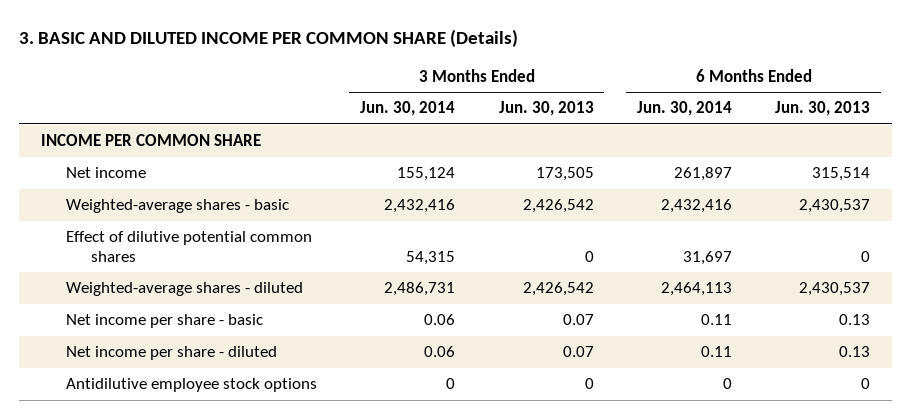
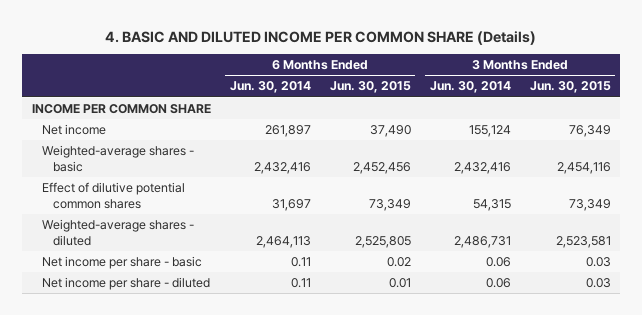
- 3. BASIC AND DILUTED INCOME PER COMMON SHARE (Details)
+ 4. BASIC AND DILUTED INCOME PER COMMON SHARE (Details)
- | 3 Months Ended Jun. 30, 2014 | 3 Months Ended Jun. 30, 2013 | 6 Months Ended Jun. 30, 2014 | 6 Months Ended Jun. 30, 2013
+ | 6 Months Ended Jun. 30, 2014 | 6 Months Ended Jun. 30, 2015 | 3 Months Ended Jun. 30, 2014 | 3 Months Ended Jun. 30, 2015
- Antidilutive employee stock options | 0 | 0 | 0 | 0

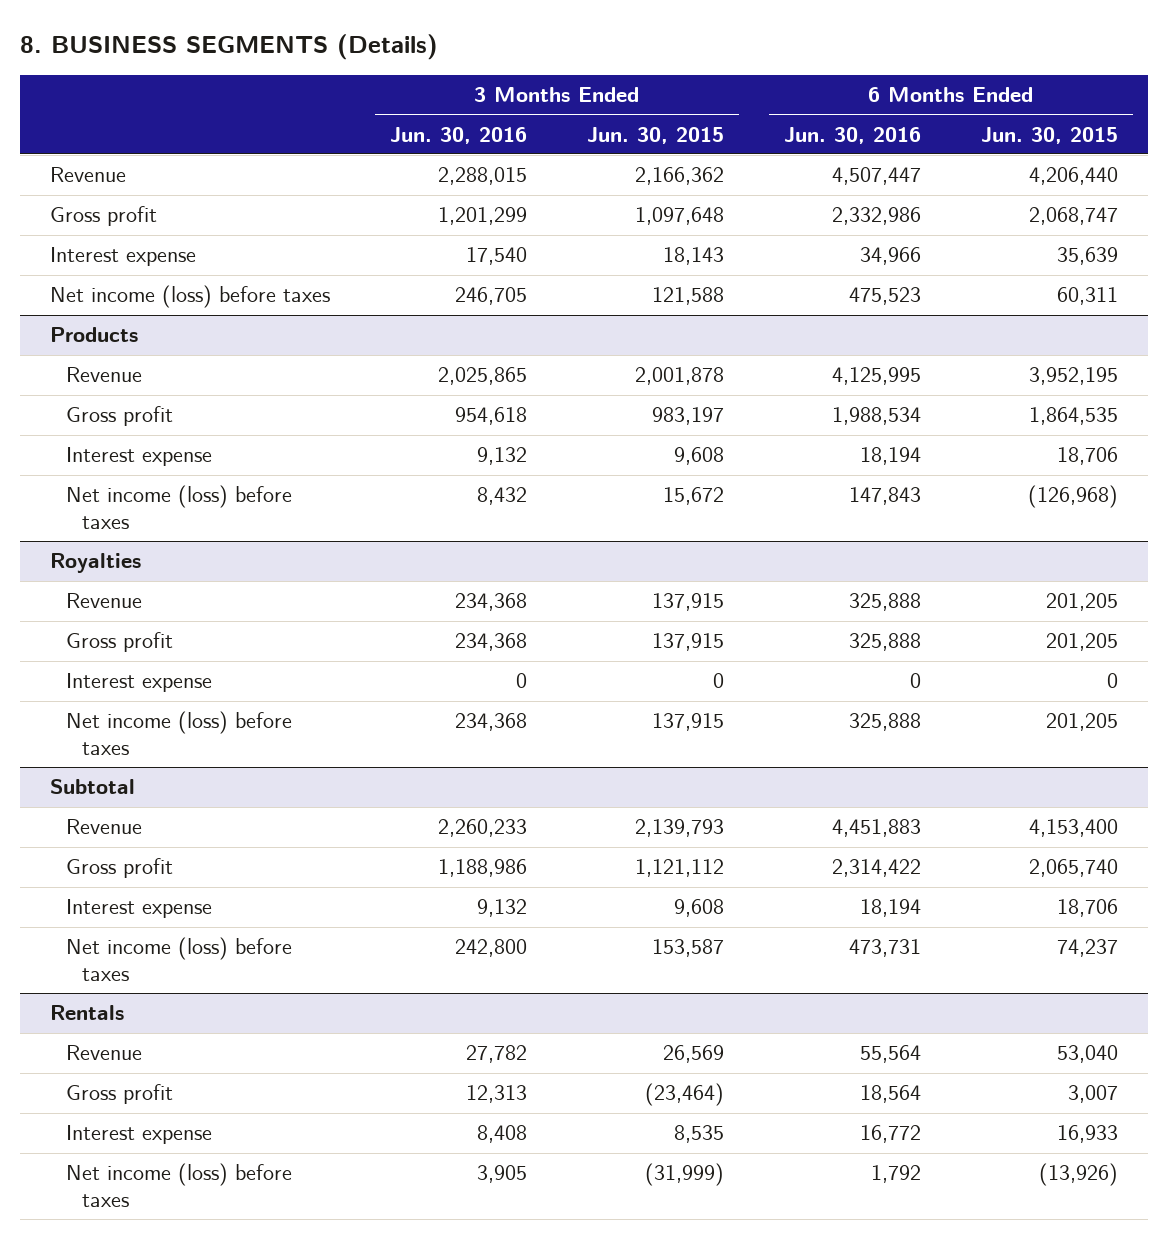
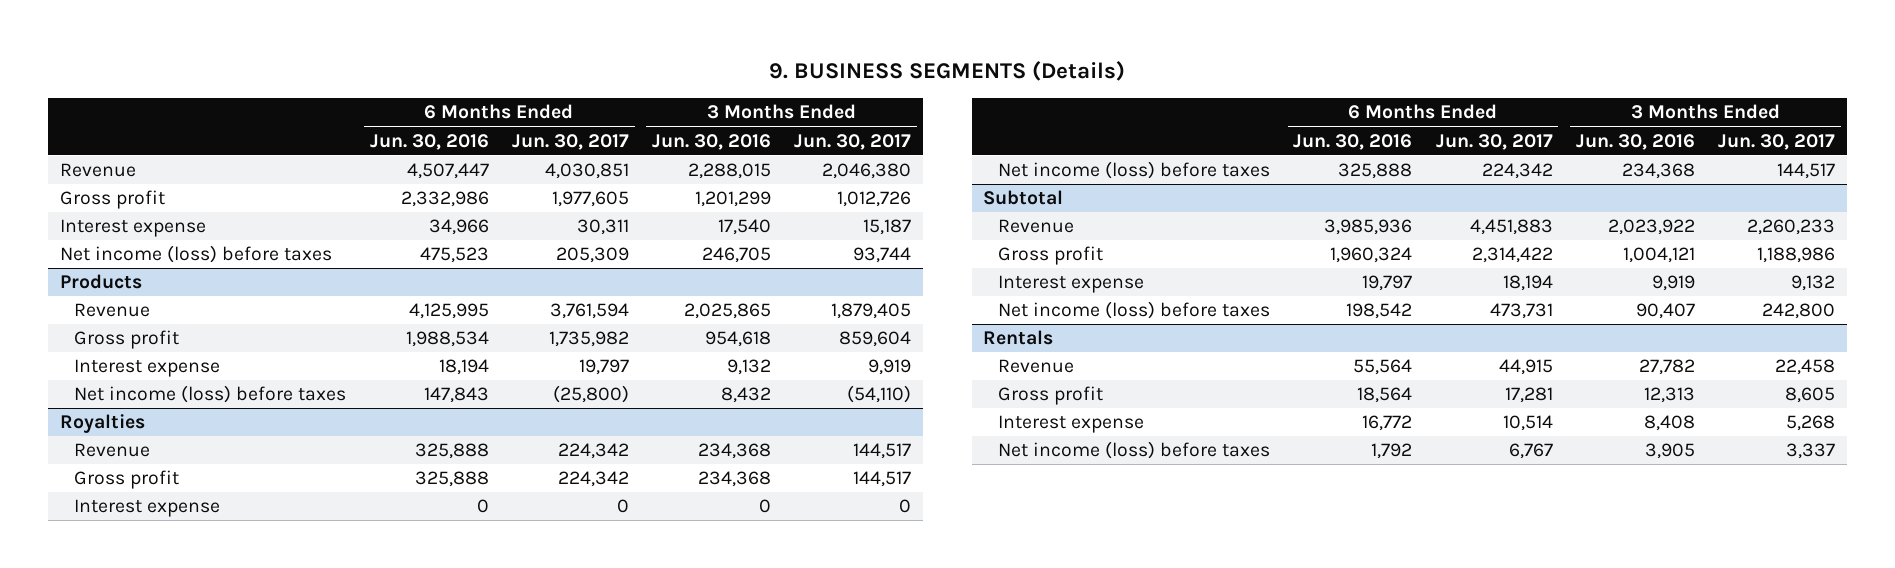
- 8. BUSINESS SEGMENTS (Details)
+ 9. BUSINESS SEGMENTS (Details)
- | 3 Months Ended Jun. 30, 2016 | 3 Months Ended Jun. 30, 2015 | 6 Months Ended Jun. 30, 2016 | 6 Months Ended Jun. 30, 2015
+ | 6 Months Ended Jun. 30, 2016 | 6 Months Ended Jun. 30, 2017 | 3 Months Ended Jun. 30, 2016 | 3 Months Ended Jun. 30, 2017
@ Subtotal
- Revenue | 2,260,233 | 2,139,793 | 4,451,883 | 4,153,400
- Gross profit | 1,188,986 | 1,121,112 | 2,314,422 | 2,065,740
- Interest expense | 9,132 | 9,608 | 18,194 | 18,706
- Net income (loss) before taxes | 242,800 | 153,587 | 473,731 | 74,237
+ Revenue | 3,985,936 | 4,451,883 | 2,023,922 | 2,260,233
+ Gross profit | 1,960,324 | 2,314,422 | 1,004,121 | 1,188,986
+ Interest expense | 19,797 | 18,194 | 9,919 | 9,132
+ Net income (loss) before taxes | 198,542 | 473,731 | 90,407 | 242,800

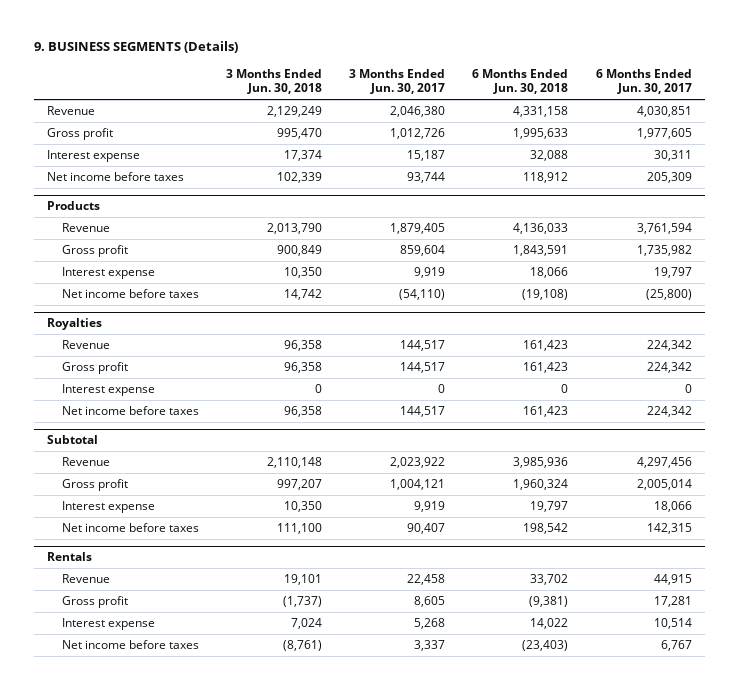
- | 6 Months Ended Jun. 30, 2016 | 6 Months Ended Jun. 30, 2017 | 3 Months Ended Jun. 30, 2016 | 3 Months Ended Jun. 30, 2017
+ | 3 Months Ended Jun. 30, 2018 | 3 Months Ended Jun. 30, 2017 | 6 Months Ended Jun. 30, 2018 | 6 Months Ended Jun. 30, 2017
- Net income (loss) before taxes | 475,523 | 205,309 | 246,705 | 93,744
+ Net income before taxes | 102,339 | 93,744 | 118,912 | 205,309
@ Products
- Net income (loss) before taxes | 147,843 | (25,800) | 8,432 | (54,110)
+ Net income before taxes | 14,742 | (54,110) | (19,108) | (25,800)
@ Royalties
- Net income (loss) before taxes | 325,888 | 224,342 | 234,368 | 144,517
+ Net income before taxes | 96,358 | 144,517 | 161,423 | 224,342
@ Subtotal
- Revenue | 3,985,936 | 4,451,883 | 2,023,922 | 2,260,233
- Gross profit | 1,960,324 | 2,314,422 | 1,004,121 | 1,188,986
- Interest expense | 19,797 | 18,194 | 9,919 | 9,132
- Net income (loss) before taxes | 198,542 | 473,731 | 90,407 | 242,800
+ Revenue | 2,110,148 | 2,023,922 | 3,985,936 | 4,297,456
+ Gross profit | 997,207 | 1,004,121 | 1,960,324 | 2,005,014
+ Interest expense | 10,350 | 9,919 | 19,797 | 18,066
+ Net income before taxes | 111,100 | 90,407 | 198,542 | 142,315
@ Rentals
- Net income (loss) before taxes | 1,792 | 6,767 | 3,905 | 3,337
+ Net income before taxes | (8,761) | 3,337 | (23,403) | 6,767

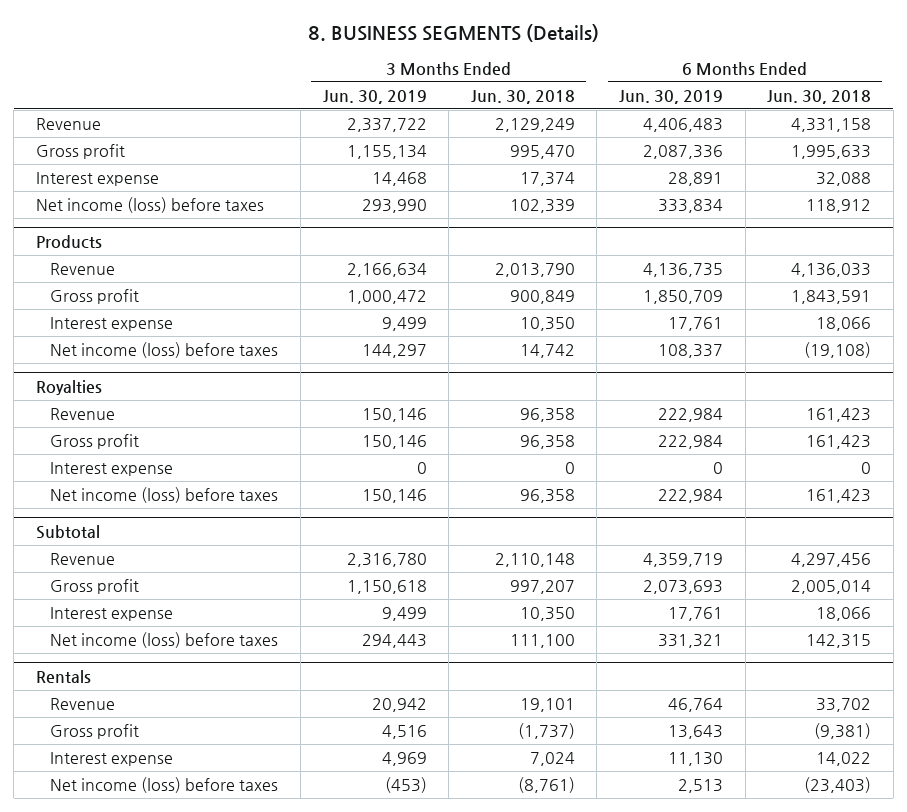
- 9. BUSINESS SEGMENTS (Details)
+ 8. BUSINESS SEGMENTS (Details)
- | 3 Months Ended Jun. 30, 2018 | 3 Months Ended Jun. 30, 2017 | 6 Months Ended Jun. 30, 2018 | 6 Months Ended Jun. 30, 2017
+ | 3 Months Ended Jun. 30, 2019 | 3 Months Ended Jun. 30, 2018 | 6 Months Ended Jun. 30, 2019 | 6 Months Ended Jun. 30, 2018
- Net income before taxes | 102,339 | 93,744 | 118,912 | 205,309
+ Net income (loss) before taxes | 293,990 | 102,339 | 333,834 | 118,912
@ Products
- Net income before taxes | 14,742 | (54,110) | (19,108) | (25,800)
+ Net income (loss) before taxes | 144,297 | 14,742 | 108,337 | (19,108)
@ Royalties
- Net income before taxes | 96,358 | 144,517 | 161,423 | 224,342
+ Net income (loss) before taxes | 150,146 | 96,358 | 222,984 | 161,423
@ Subtotal
- Revenue | 2,110,148 | 2,023,922 | 3,985,936 | 4,297,456
- Gross profit | 997,207 | 1,004,121 | 1,960,324 | 2,005,014
- Interest expense | 10,350 | 9,919 | 19,797 | 18,066
- Net income before taxes | 111,100 | 90,407 | 198,542 | 142,315
+ Revenue | 2,316,780 | 2,110,148 | 4,359,719 | 4,297,456
+ Gross profit | 1,150,618 | 997,207 | 2,073,693 | 2,005,014
+ Interest expense | 9,499 | 10,350 | 17,761 | 18,066
+ Net income (loss) before taxes | 294,443 | 111,100 | 331,321 | 142,315
@ Rentals
- Net income before taxes | (8,761) | 3,337 | (23,403) | 6,767
+ Net income (loss) before taxes | (453) | (8,761) | 2,513 | (23,403)

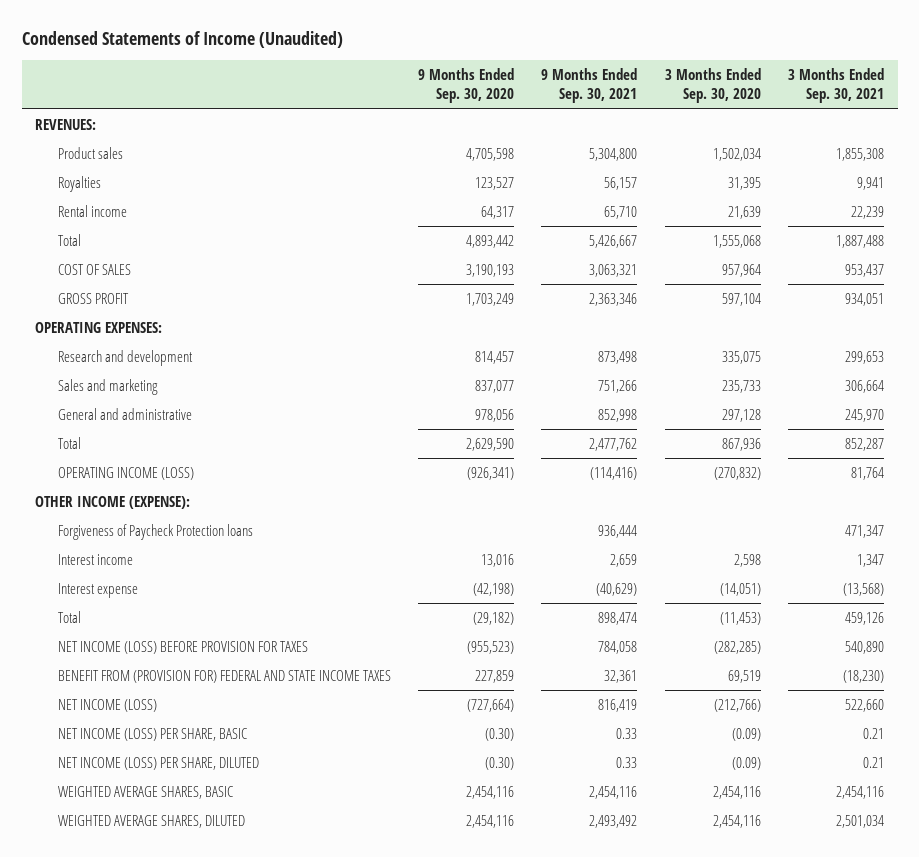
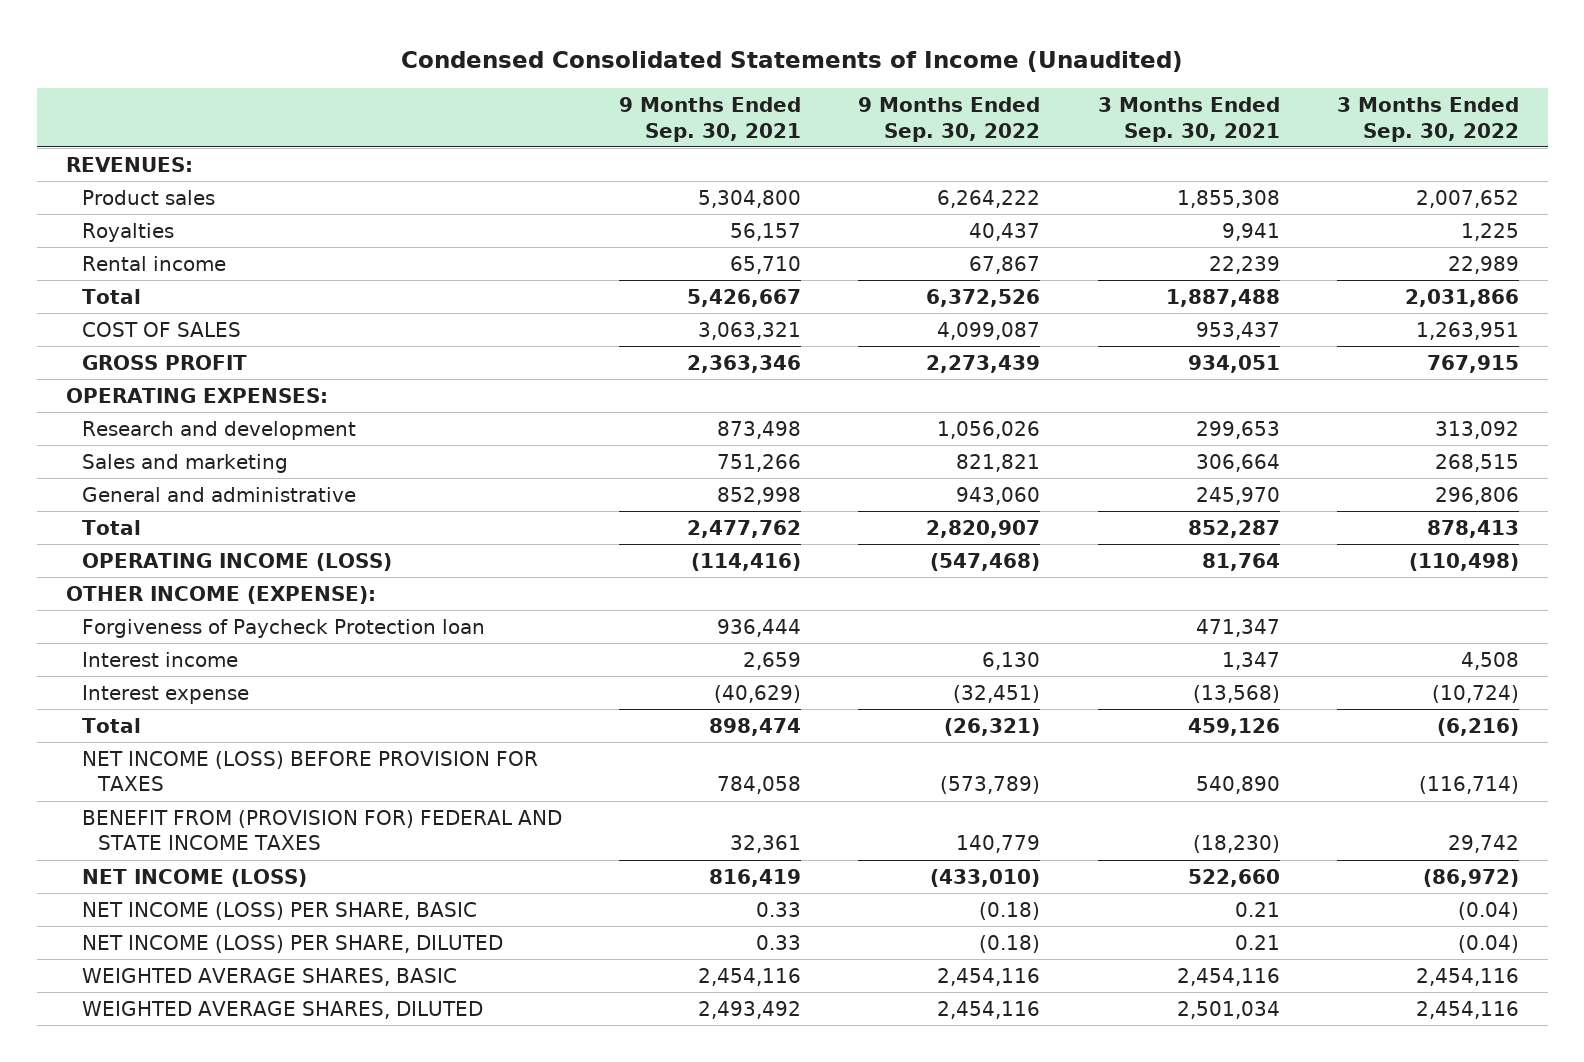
- Condensed Statements of Income (Unaudited)
+ Condensed Consolidated Statements of Income (Unaudited)
- | 9 Months Ended Sep. 30, 2020 | 9 Months Ended Sep. 30, 2021 | 3 Months Ended Sep. 30, 2020 | 3 Months Ended Sep. 30, 2021
+ | 9 Months Ended Sep. 30, 2021 | 9 Months Ended Sep. 30, 2022 | 3 Months Ended Sep. 30, 2021 | 3 Months Ended Sep. 30, 2022
- Forgiveness of Paycheck Protection loans | | 936,444 | | 471,347
+ Forgiveness of Paycheck Protection loan | 936,444 | | 471,347 |

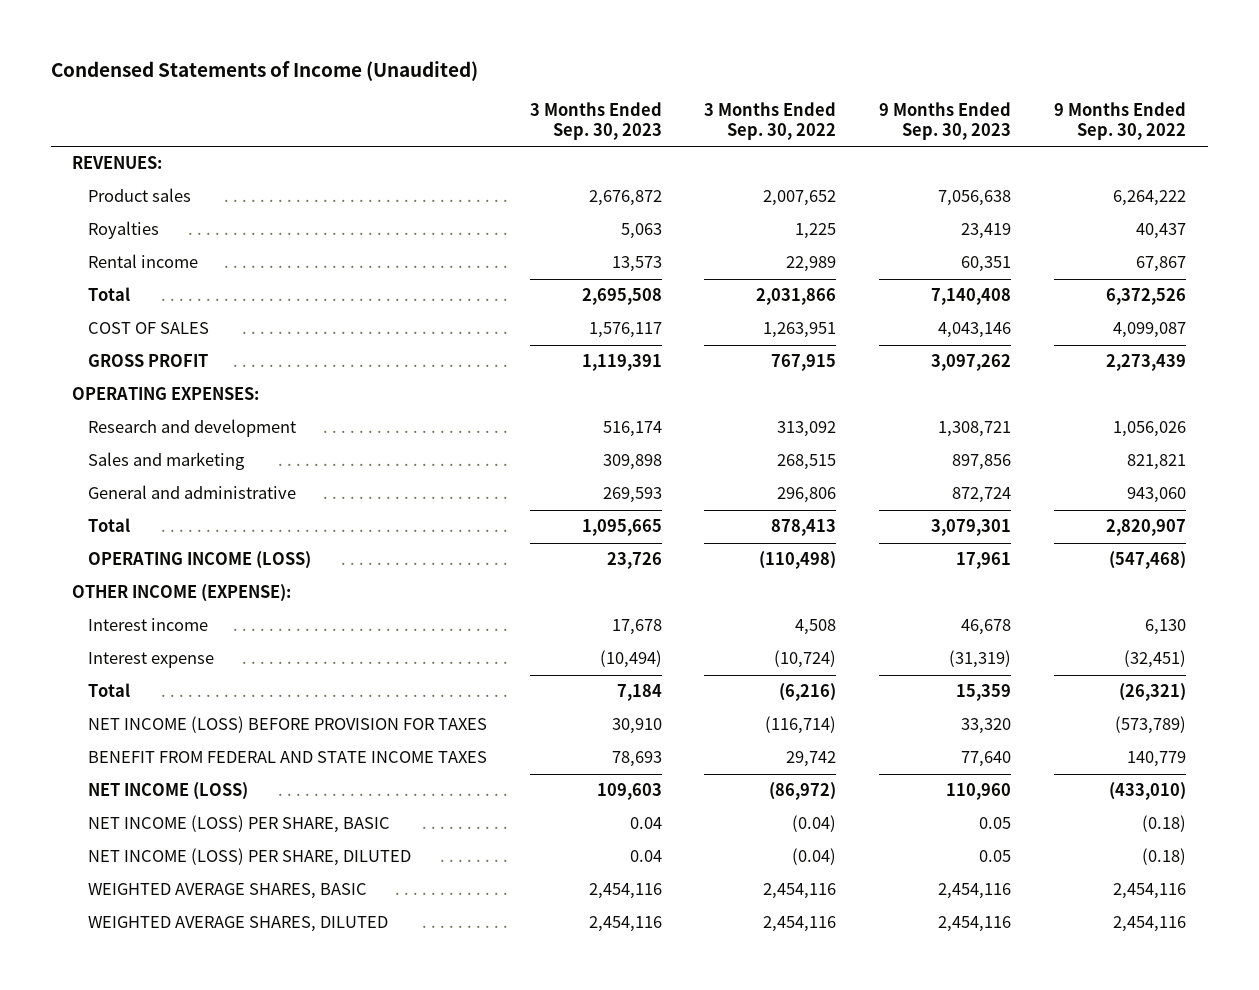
- Condensed Consolidated Statements of Income (Unaudited)
+ Condensed Statements of Income (Unaudited)
- | 9 Months Ended Sep. 30, 2021 | 9 Months Ended Sep. 30, 2022 | 3 Months Ended Sep. 30, 2021 | 3 Months Ended Sep. 30, 2022
+ | 3 Months Ended Sep. 30, 2023 | 3 Months Ended Sep. 30, 2022 | 9 Months Ended Sep. 30, 2023 | 9 Months Ended Sep. 30, 2022
- Forgiveness of Paycheck Protection loan | 936,444 | | 471,347 |
- BENEFIT FROM (PROVISION FOR) FEDERAL AND STATE INCOME TAXES | 32,361 | 140,779 | (18,230) | 29,742
+ BENEFIT FROM FEDERAL AND STATE INCOME TAXES | 78,693 | 29,742 | 77,640 | 140,779

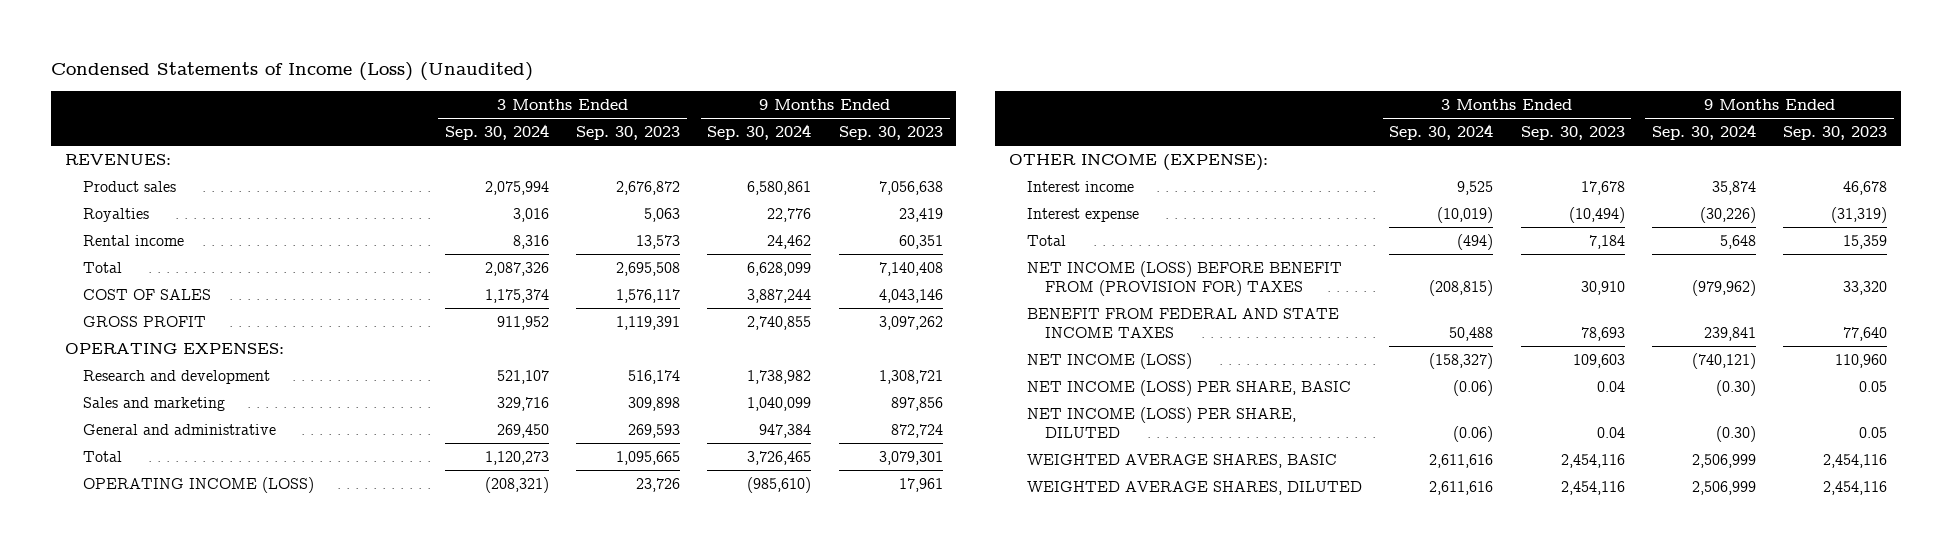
- Condensed Statements of Income (Unaudited)
+ Condensed Statements of Income (Loss) (Unaudited)
- | 3 Months Ended Sep. 30, 2023 | 3 Months Ended Sep. 30, 2022 | 9 Months Ended Sep. 30, 2023 | 9 Months Ended Sep. 30, 2022
+ | 3 Months Ended Sep. 30, 2024 | 3 Months Ended Sep. 30, 2023 | 9 Months Ended Sep. 30, 2024 | 9 Months Ended Sep. 30, 2023
- NET INCOME (LOSS) BEFORE PROVISION FOR TAXES | 30,910 | (116,714) | 33,320 | (573,789)
+ NET INCOME (LOSS) BEFORE BENEFIT FROM (PROVISION FOR) TAXES | (208,815) | 30,910 | (979,962) | 33,320

